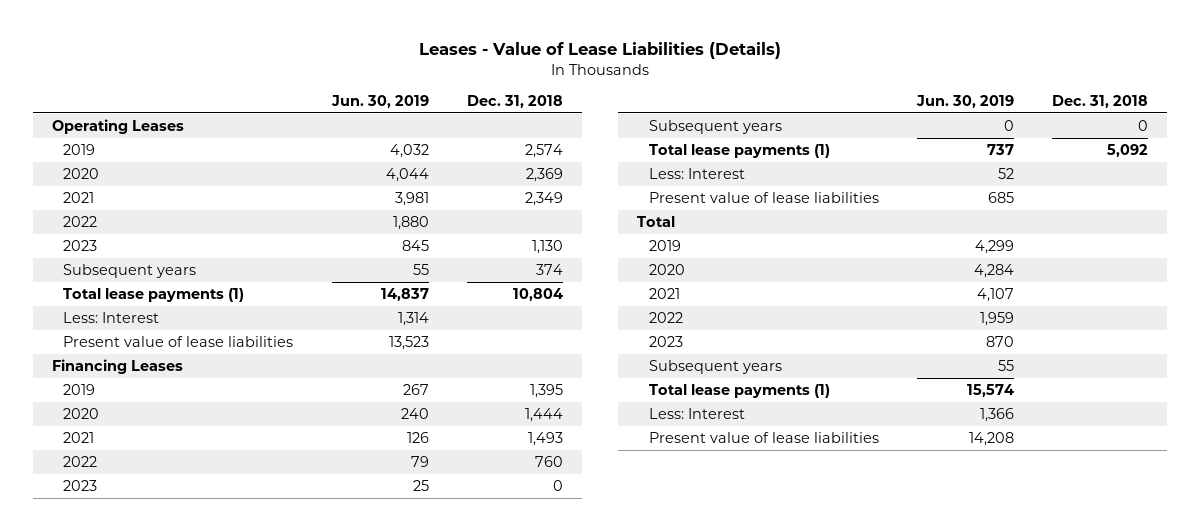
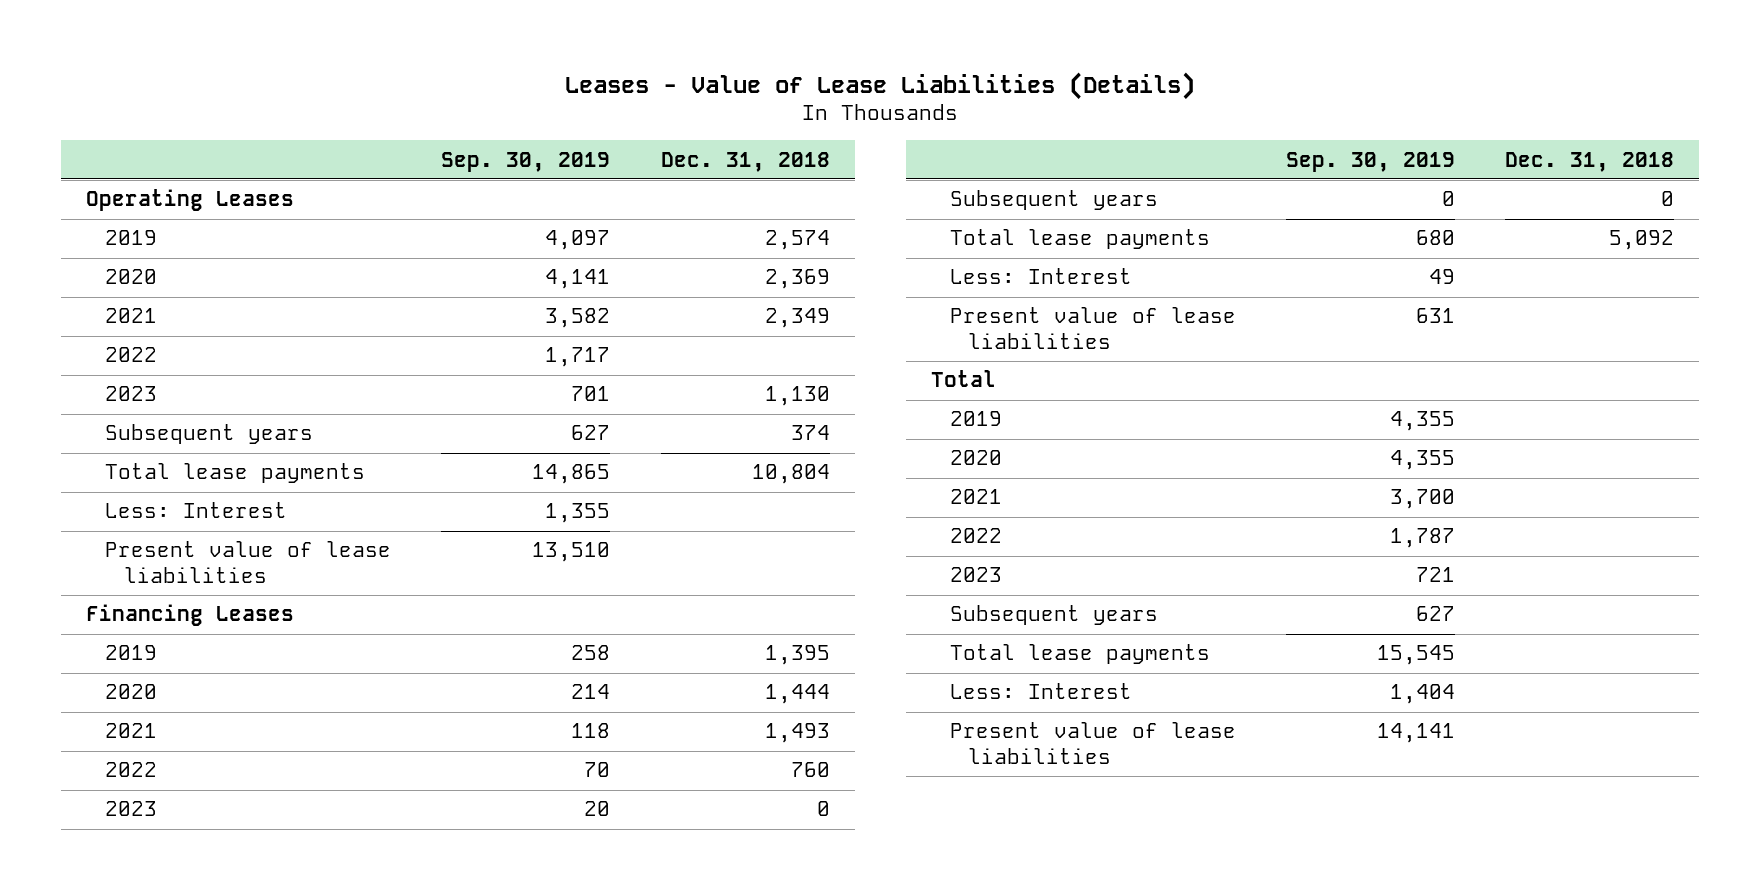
- | Jun. 30, 2019 | Dec. 31, 2018
+ | Sep. 30, 2019 | Dec. 31, 2018
- Total lease payments (1) | 14,837 | 10,804
+ Total lease payments | 14,865 | 10,804
- Total lease payments (1) | 737 | 5,092
+ Total lease payments | 680 | 5,092
- Total lease payments (1) | 15,574 |
+ Total lease payments | 15,545 |

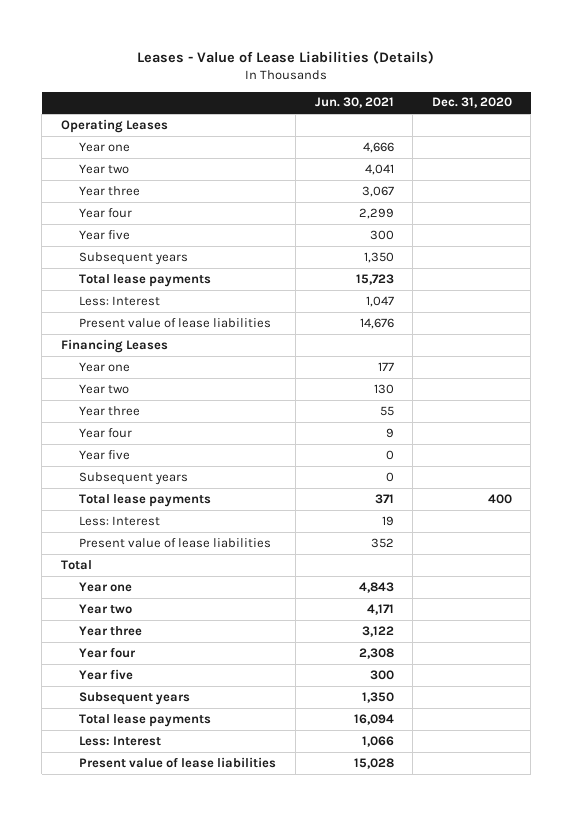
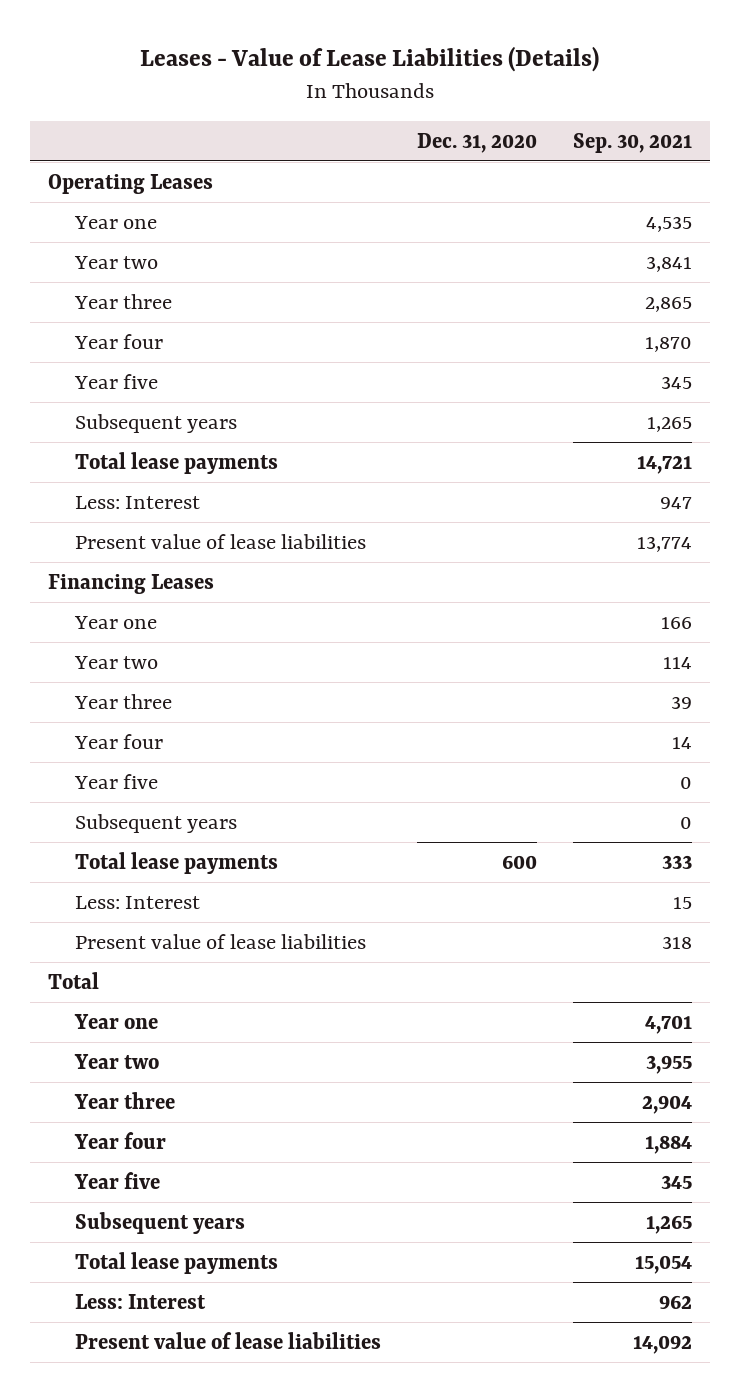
- | Jun. 30, 2021 | Dec. 31, 2020
+ | Dec. 31, 2020 | Sep. 30, 2021
- Total lease payments | 371 | 400
+ Total lease payments | 600 | 333

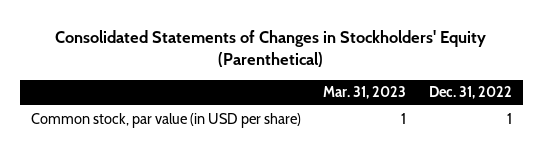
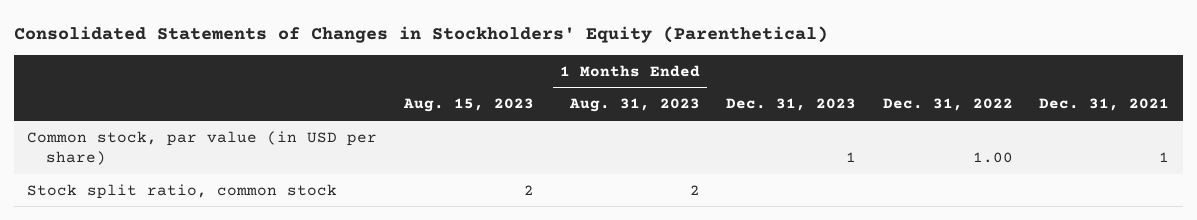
- | Mar. 31, 2023 | Dec. 31, 2022
+ | Aug. 15, 2023 | 1 Months Ended Aug. 31, 2023 | Dec. 31, 2023 | Dec. 31, 2022 | Dec. 31, 2021
- Common stock, par value (in USD per share) | 1 | 1
+ Common stock, par value (in USD per share) | | | 1 | 1.00 | 1
+ Stock split ratio, common stock | 2 | 2 | | |

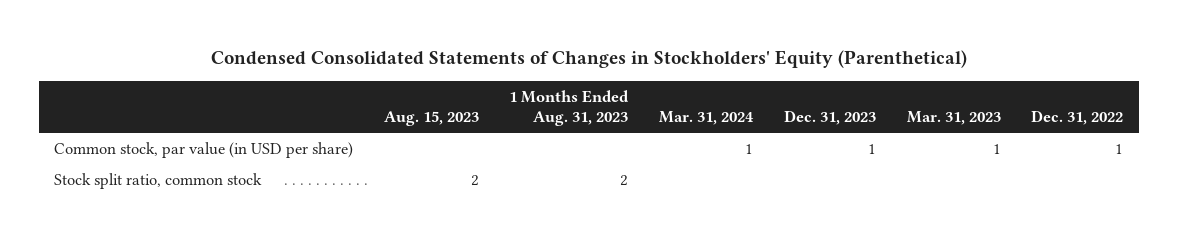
- Consolidated Statements of Changes in Stockholders' Equity (Parenthetical)
+ Condensed Consolidated Statements of Changes in Stockholders' Equity (Parenthetical)
- | Aug. 15, 2023 | 1 Months Ended Aug. 31, 2023 | Dec. 31, 2023 | Dec. 31, 2022 | Dec. 31, 2021
+ | Aug. 15, 2023 | 1 Months Ended Aug. 31, 2023 | Mar. 31, 2024 | Dec. 31, 2023 | Mar. 31, 2023 | Dec. 31, 2022
- Common stock, par value (in USD per share) | | | 1 | 1.00 | 1
+ Common stock, par value (in USD per share) | | | 1 | 1 | 1 | 1

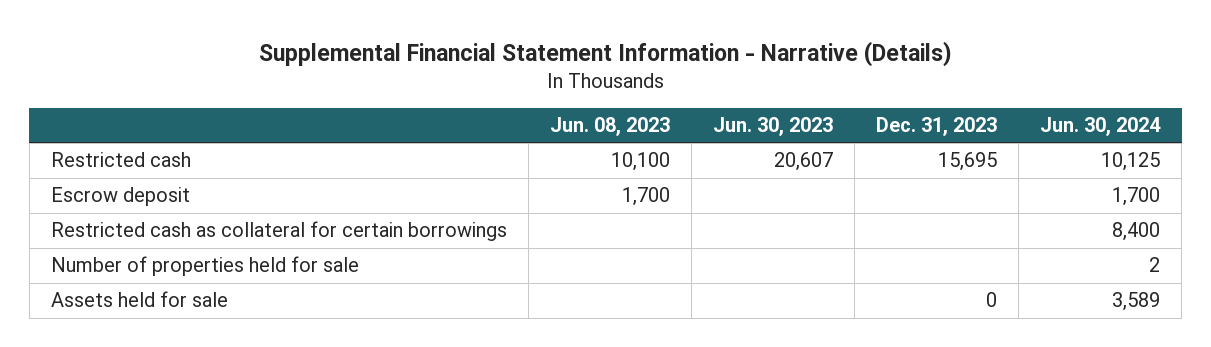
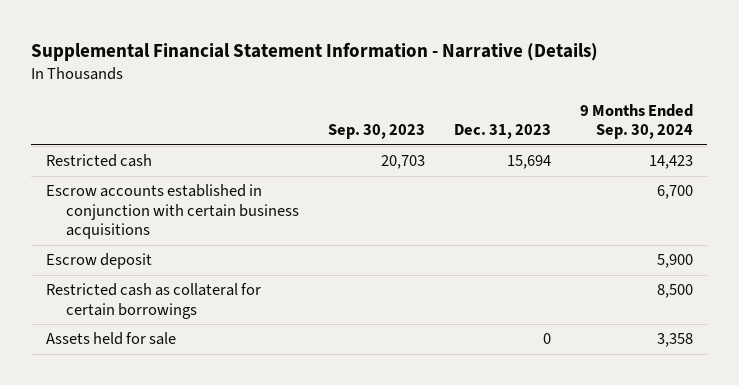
- | Jun. 08, 2023 | Jun. 30, 2023 | Dec. 31, 2023 | Jun. 30, 2024
+ | Sep. 30, 2023 | Dec. 31, 2023 | 9 Months Ended Sep. 30, 2024
- Restricted cash | 10,100 | 20,607 | 15,695 | 10,125
+ Restricted cash | 20,703 | 15,694 | 14,423
+ Escrow accounts established in conjunction with certain business acquisitions | | | 6,700
- Number of properties held for sale | | | | 2

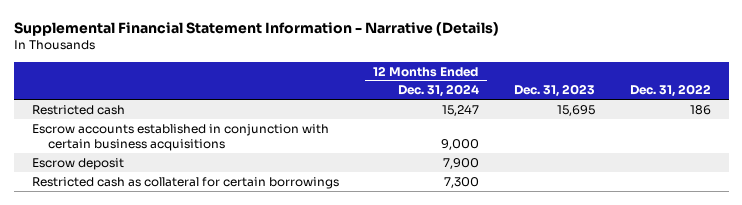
- | Sep. 30, 2023 | Dec. 31, 2023 | 9 Months Ended Sep. 30, 2024
+ | 12 Months Ended Dec. 31, 2024 | Dec. 31, 2023 | Dec. 31, 2022
- Restricted cash | 20,703 | 15,694 | 14,423
+ Restricted cash | 15,247 | 15,695 | 186
- Assets held for sale | | 0 | 3,358

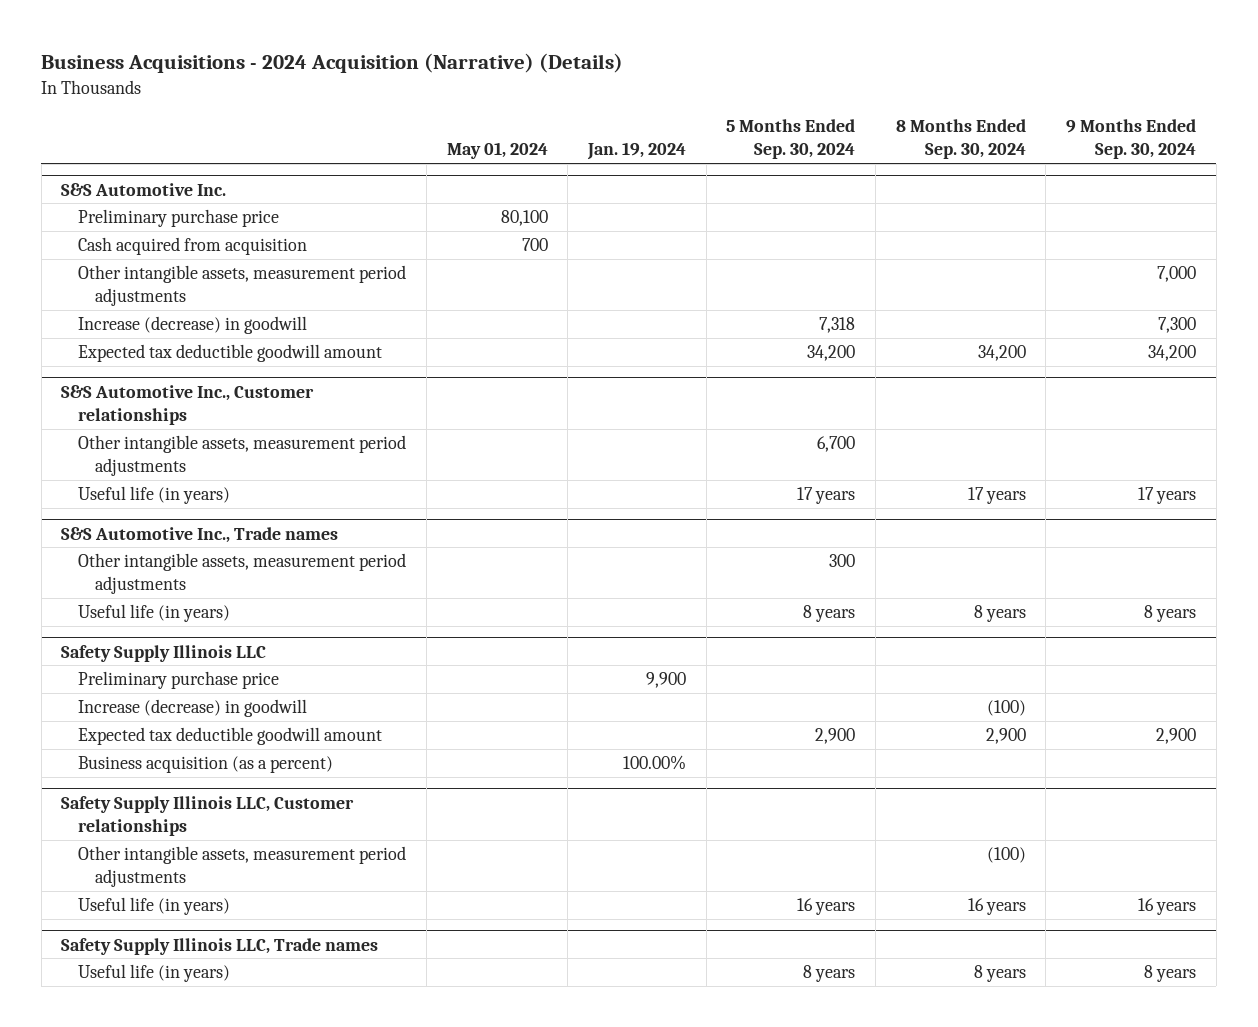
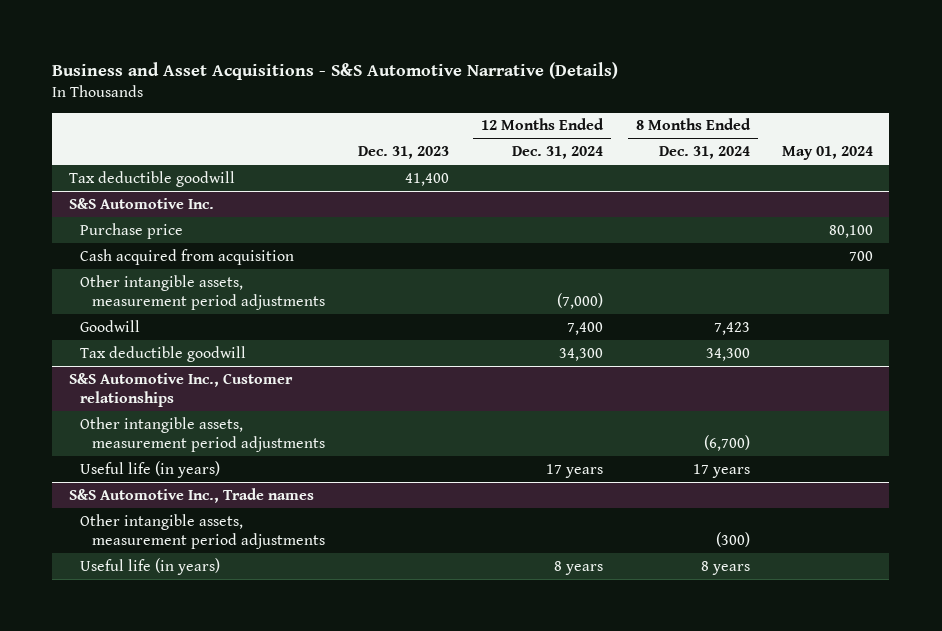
- Business Acquisitions - 2024 Acquisition (Narrative) (Details)
+ Business and Asset Acquisitions - S&S Automotive Narrative (Details)
- | May 01, 2024 | Jan. 19, 2024 | 5 Months Ended Sep. 30, 2024 | 8 Months Ended Sep. 30, 2024 | 9 Months Ended Sep. 30, 2024
+ | Dec. 31, 2023 | 12 Months Ended Dec. 31, 2024 | 8 Months Ended Dec. 31, 2024 | May 01, 2024
+ Tax deductible goodwill | 41,400 | | |
@ S&S Automotive Inc.
- Preliminary purchase price | 80,100 | | | |
+ Purchase price | | | | 80,100
- Increase (decrease) in goodwill | | | 7,318 | | 7,300
- Expected tax deductible goodwill amount | | | 34,200 | 34,200 | 34,200
+ Goodwill | | 7,400 | 7,423 |
+ Tax deductible goodwill | | 34,300 | 34,300 |
- Safety Supply Illinois LLC
- Preliminary purchase price | | 9,900 | | |
- Increase (decrease) in goodwill | | | | (100) |
- Expected tax deductible goodwill amount | | | 2,900 | 2,900 | 2,900
- Business acquisition (as a percent) | | 100.00% | | |
- Safety Supply Illinois LLC, Customer relationships
- Other intangible assets, measurement period adjustments | | | | (100) |
- Useful life (in years) | | | 16 years | 16 years | 16 years
- Safety Supply Illinois LLC, Trade names
- Useful life (in years) | | | 8 years | 8 years | 8 years

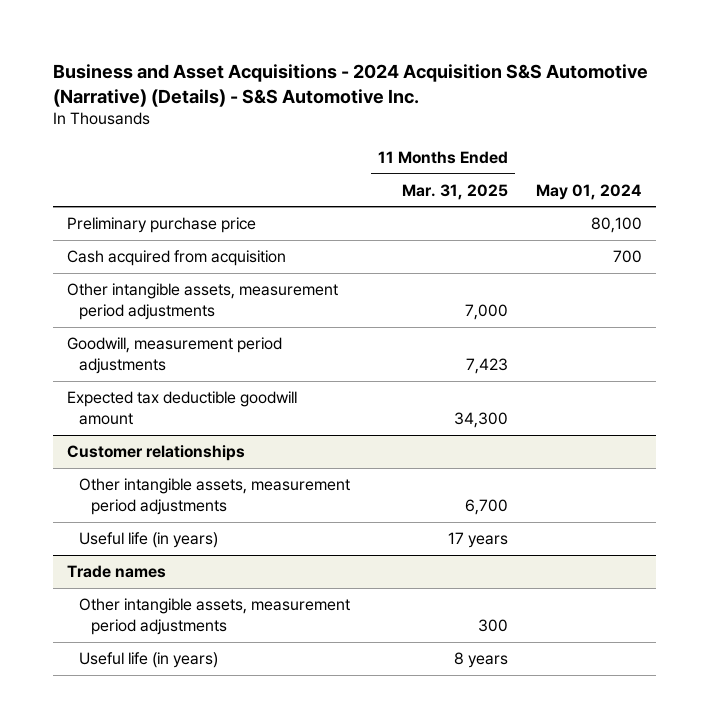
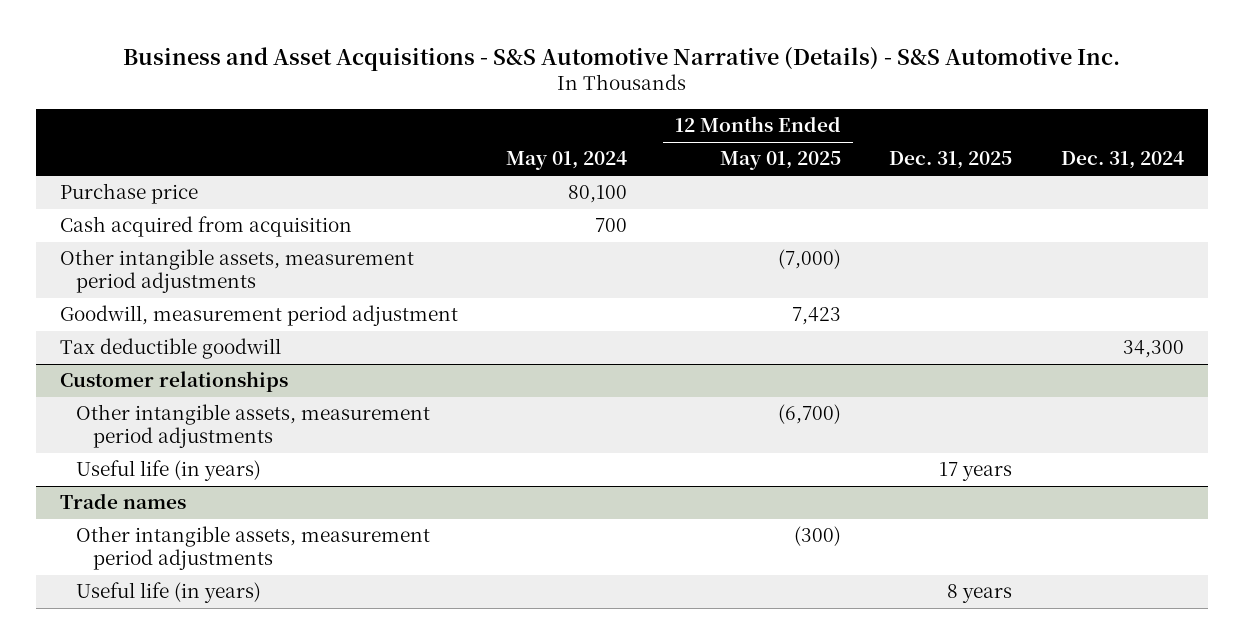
- Business and Asset Acquisitions - 2024 Acquisition S&S Automotive (Narrative) (Details) - S&S Automotive Inc.
+ Business and Asset Acquisitions - S&S Automotive Narrative (Details) - S&S Automotive Inc.
- | 11 Months Ended Mar. 31, 2025 | May 01, 2024
+ | May 01, 2024 | 12 Months Ended May 01, 2025 | Dec. 31, 2025 | Dec. 31, 2024
- Preliminary purchase price | | 80,100
+ Purchase price | 80,100 | | |
- Goodwill, measurement period adjustments | 7,423 |
- Expected tax deductible goodwill amount | 34,300 |
+ Goodwill, measurement period adjustment | | 7,423 | |
+ Tax deductible goodwill | | | | 34,300

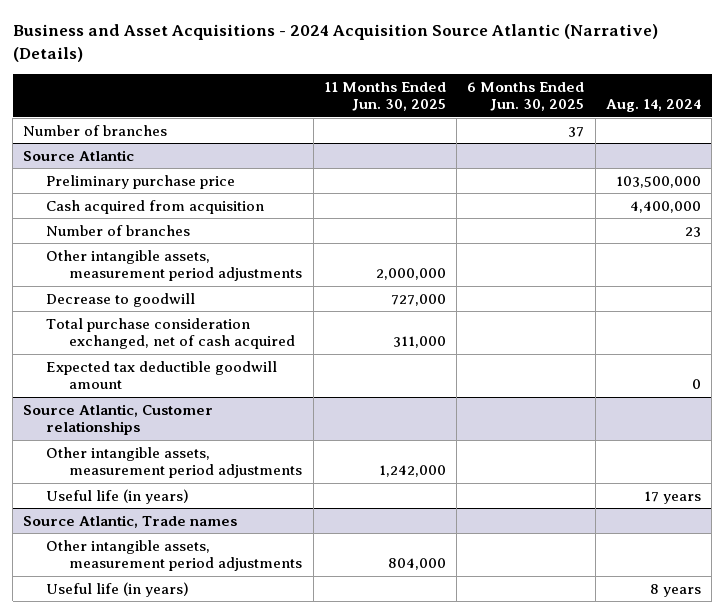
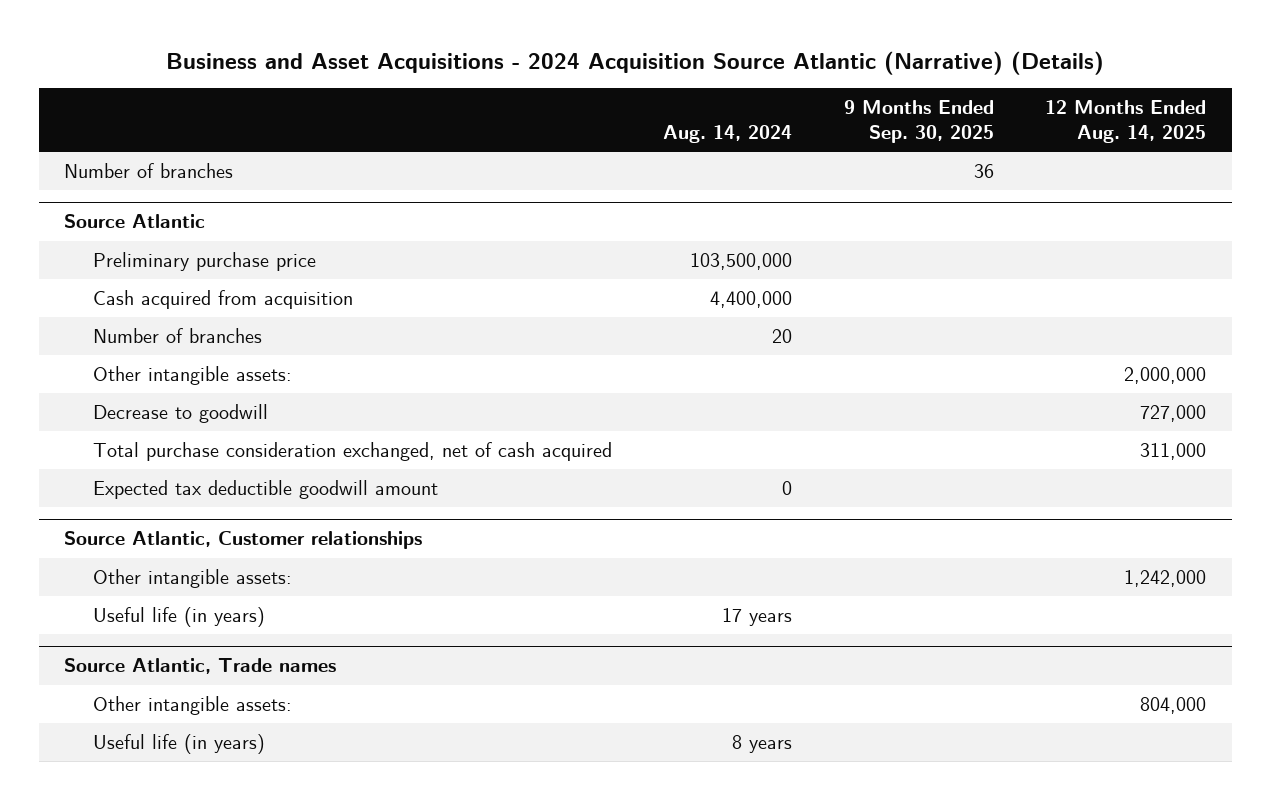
- | 11 Months Ended Jun. 30, 2025 | 6 Months Ended Jun. 30, 2025 | Aug. 14, 2024
+ | Aug. 14, 2024 | 9 Months Ended Sep. 30, 2025 | 12 Months Ended Aug. 14, 2025
@ Source Atlantic
- Number of branches | | | 23
- Other intangible assets, measurement period adjustments | 2,000,000 | |
+ Number of branches | 20 | |
+ Other intangible assets: | | | 2,000,000
@ Source Atlantic, Customer relationships
- Other intangible assets, measurement period adjustments | 1,242,000 | |
+ Other intangible assets: | | | 1,242,000
@ Source Atlantic, Trade names
- Other intangible assets, measurement period adjustments | 804,000 | |
+ Other intangible assets: | | | 804,000

